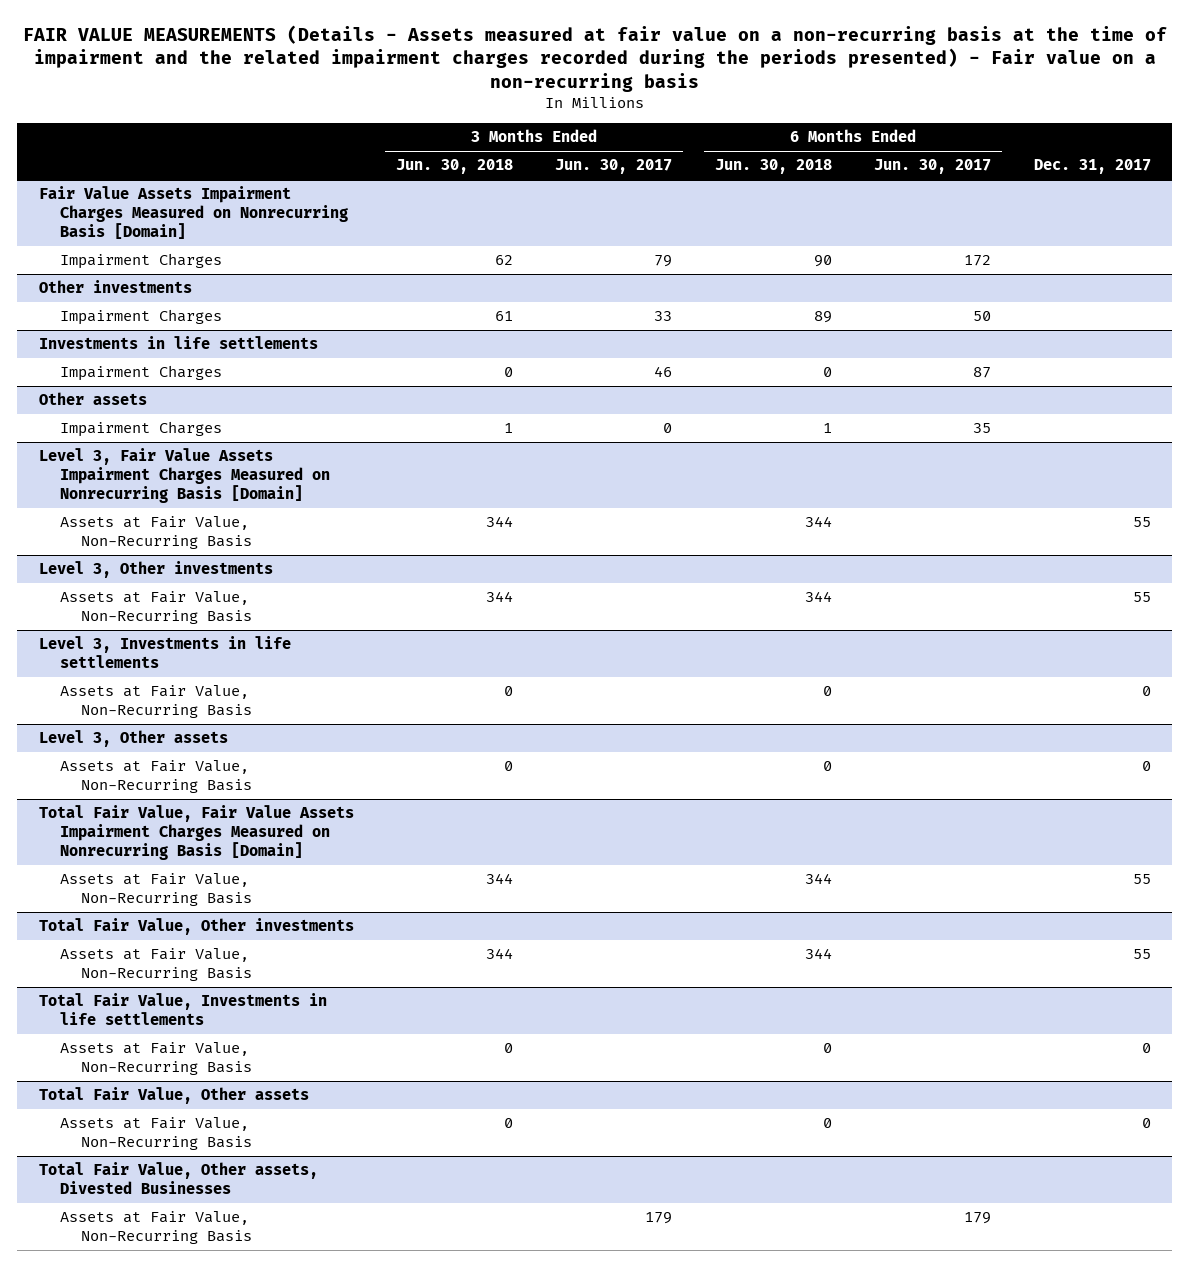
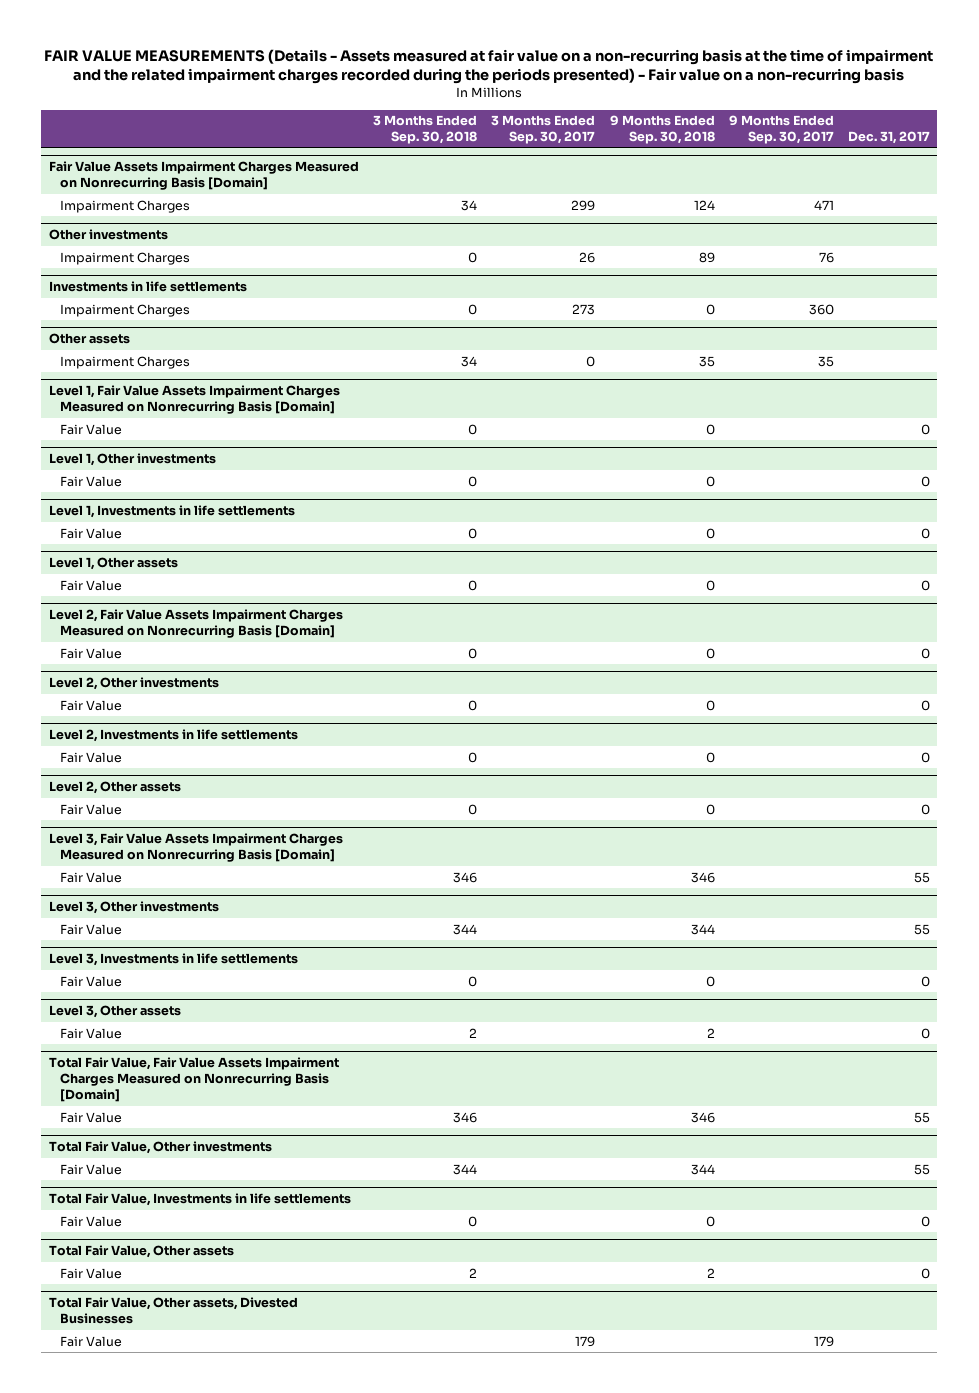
- | 3 Months Ended Jun. 30, 2018 | 3 Months Ended Jun. 30, 2017 | 6 Months Ended Jun. 30, 2018 | 6 Months Ended Jun. 30, 2017 | Dec. 31, 2017
+ | 3 Months Ended Sep. 30, 2018 | 3 Months Ended Sep. 30, 2017 | 9 Months Ended Sep. 30, 2018 | 9 Months Ended Sep. 30, 2017 | Dec. 31, 2017
+ Level 1, Fair Value Assets Impairment Charges Measured on Nonrecurring Basis [Domain]
+ Fair Value | 0 | | 0 | | 0
+ Level 1, Other investments
+ Fair Value | 0 | | 0 | | 0
+ Level 1, Investments in life settlements
+ Fair Value | 0 | | 0 | | 0
+ Level 1, Other assets
+ Fair Value | 0 | | 0 | | 0
+ Level 2, Fair Value Assets Impairment Charges Measured on Nonrecurring Basis [Domain]
+ Fair Value | 0 | | 0 | | 0
+ Level 2, Other investments
+ Fair Value | 0 | | 0 | | 0
+ Level 2, Investments in life settlements
+ Fair Value | 0 | | 0 | | 0
+ Level 2, Other assets
+ Fair Value | 0 | | 0 | | 0
@ Level 3, Fair Value Assets Impairment Charges Measured on Nonrecurring Basis [Domain]
- Assets at Fair Value, Non-Recurring Basis | 344 | | 344 | | 55
+ Fair Value | 346 | | 346 | | 55
@ Level 3, Other investments
- Assets at Fair Value, Non-Recurring Basis | 344 | | 344 | | 55
+ Fair Value | 344 | | 344 | | 55
@ Level 3, Investments in life settlements
- Assets at Fair Value, Non-Recurring Basis | 0 | | 0 | | 0
+ Fair Value | 0 | | 0 | | 0
@ Level 3, Other assets
- Assets at Fair Value, Non-Recurring Basis | 0 | | 0 | | 0
+ Fair Value | 2 | | 2 | | 0
@ Total Fair Value, Fair Value Assets Impairment Charges Measured on Nonrecurring Basis [Domain]
- Assets at Fair Value, Non-Recurring Basis | 344 | | 344 | | 55
+ Fair Value | 346 | | 346 | | 55
@ Total Fair Value, Other investments
- Assets at Fair Value, Non-Recurring Basis | 344 | | 344 | | 55
+ Fair Value | 344 | | 344 | | 55
@ Total Fair Value, Investments in life settlements
- Assets at Fair Value, Non-Recurring Basis | 0 | | 0 | | 0
+ Fair Value | 0 | | 0 | | 0
@ Total Fair Value, Other assets
- Assets at Fair Value, Non-Recurring Basis | 0 | | 0 | | 0
+ Fair Value | 2 | | 2 | | 0
@ Total Fair Value, Other assets, Divested Businesses
- Assets at Fair Value, Non-Recurring Basis | | 179 | | 179 |
+ Fair Value | | 179 | | 179 |

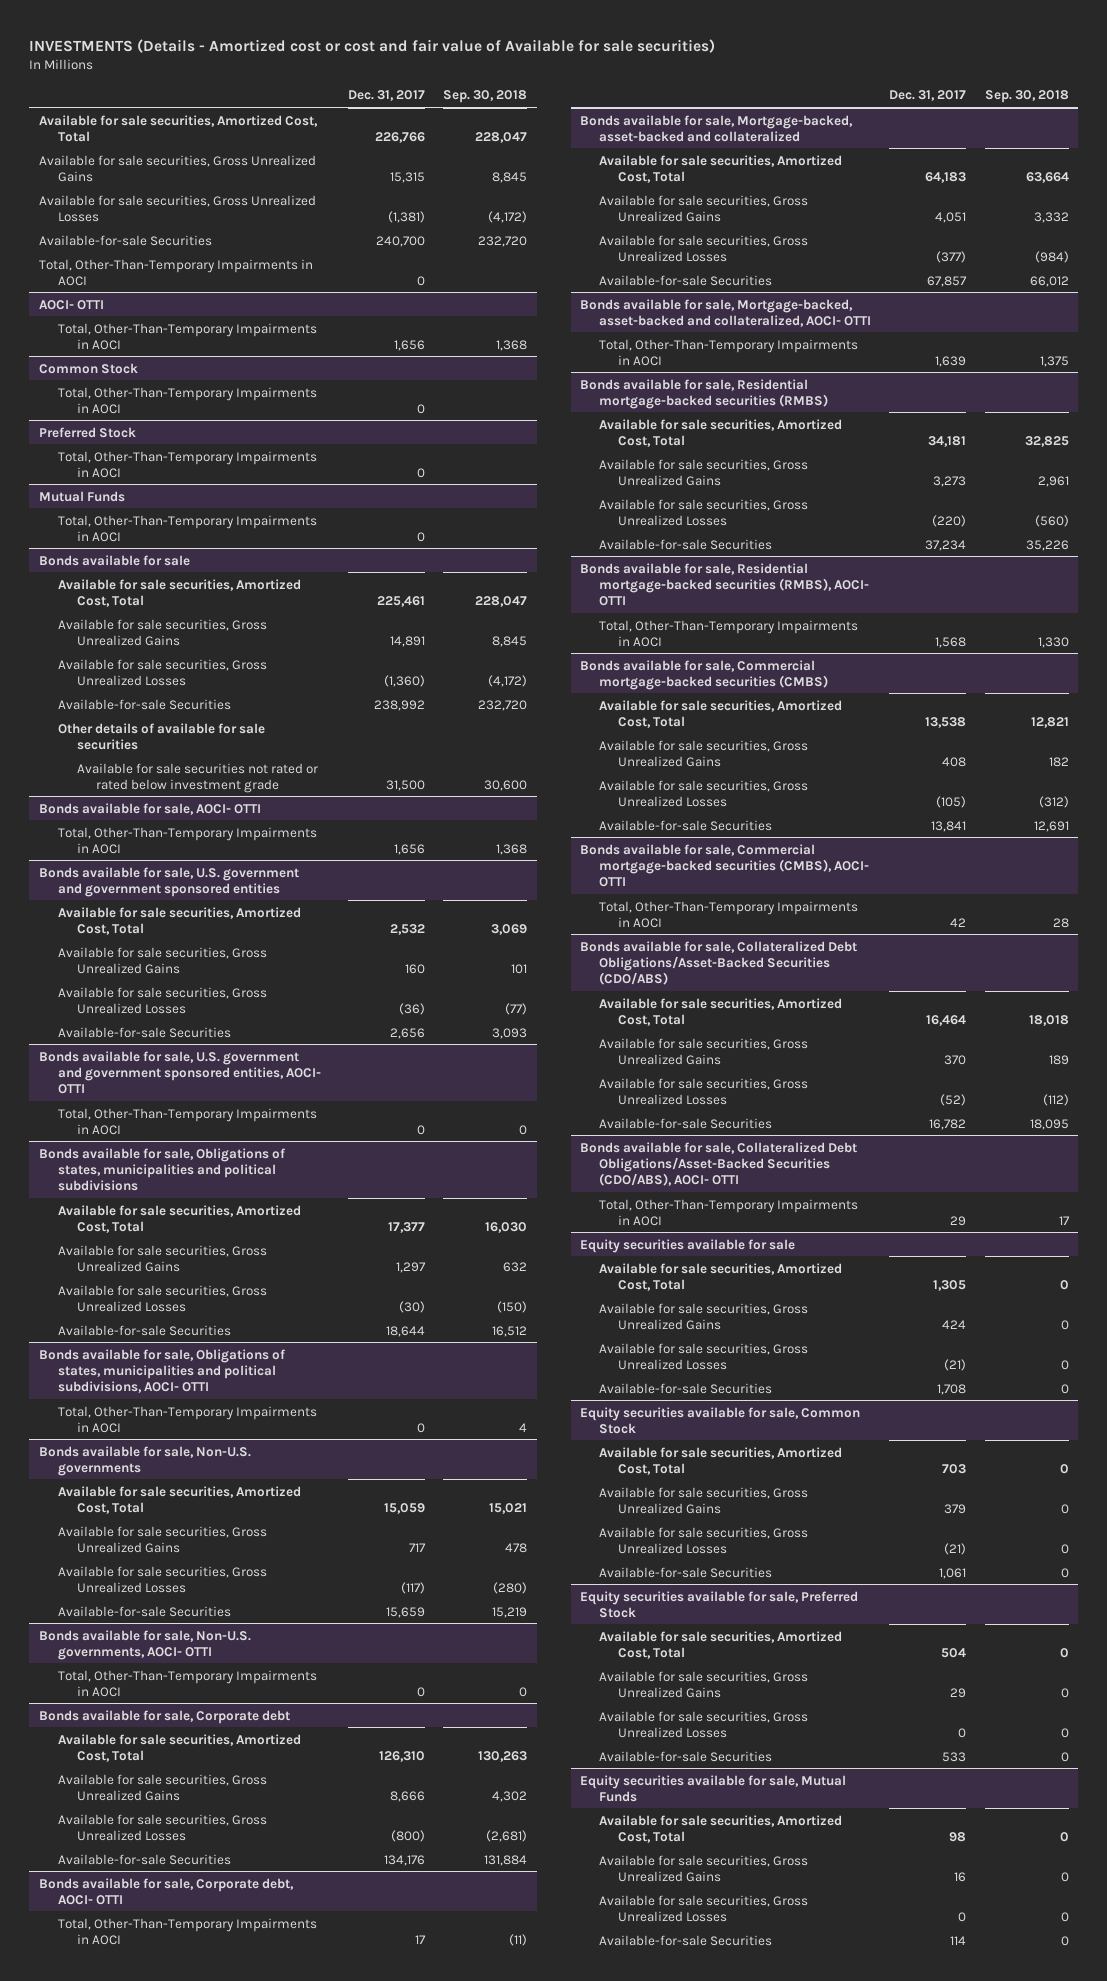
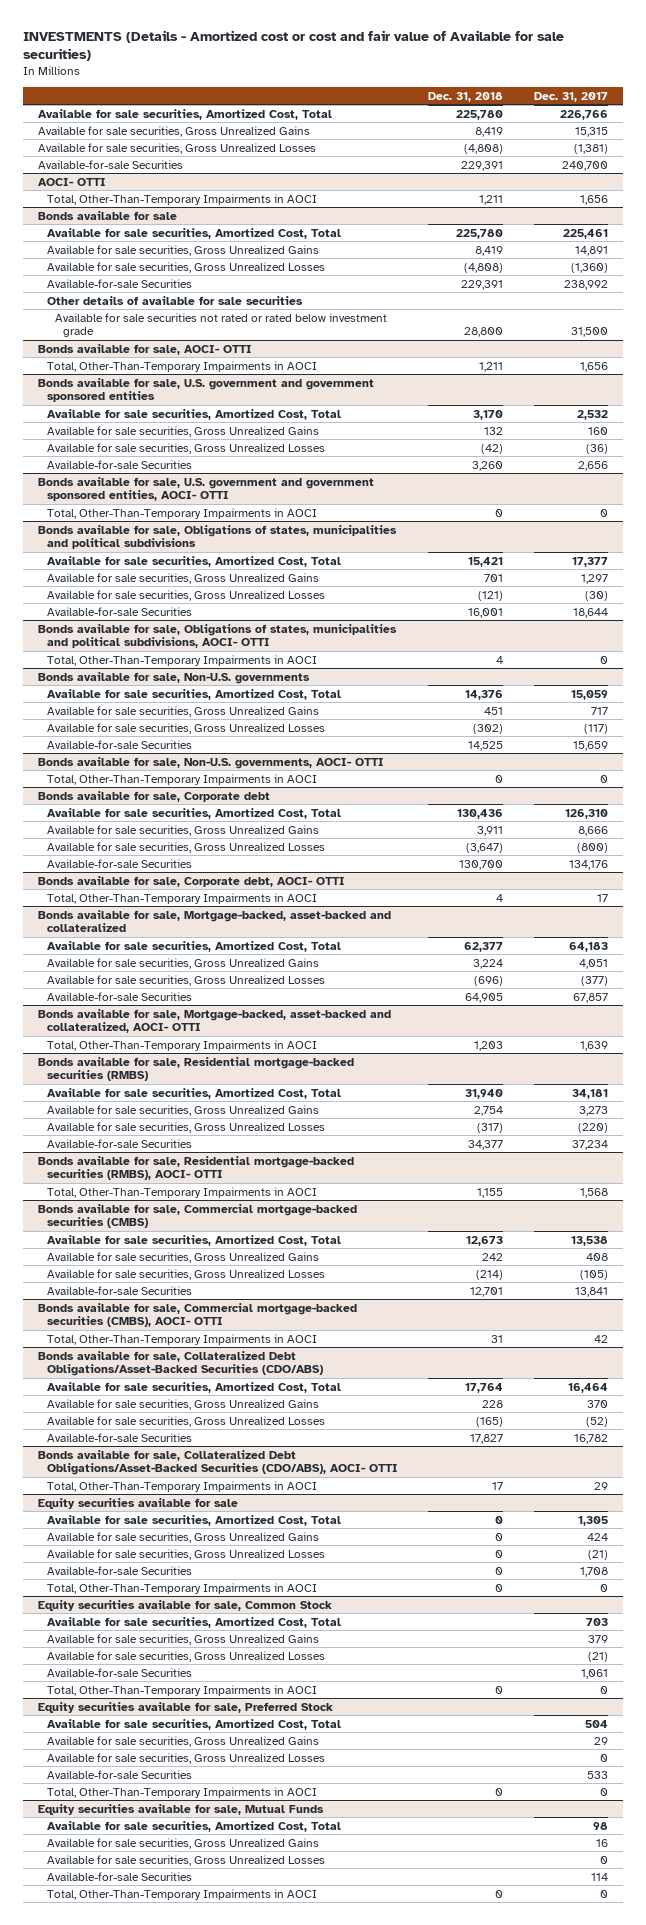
- | Dec. 31, 2017 | Sep. 30, 2018
+ | Dec. 31, 2018 | Dec. 31, 2017
- Total, Other-Than-Temporary Impairments in AOCI | 0 |
- Common Stock
- Total, Other-Than-Temporary Impairments in AOCI | 0 |
- Preferred Stock
- Total, Other-Than-Temporary Impairments in AOCI | 0 |
- Mutual Funds
- Total, Other-Than-Temporary Impairments in AOCI | 0 |
@ Equity securities available for sale
+ Total, Other-Than-Temporary Impairments in AOCI | 0 | 0
@ Equity securities available for sale, Common Stock
+ Total, Other-Than-Temporary Impairments in AOCI | 0 | 0
@ Equity securities available for sale, Preferred Stock
+ Total, Other-Than-Temporary Impairments in AOCI | 0 | 0
@ Equity securities available for sale, Mutual Funds
+ Total, Other-Than-Temporary Impairments in AOCI | 0 | 0

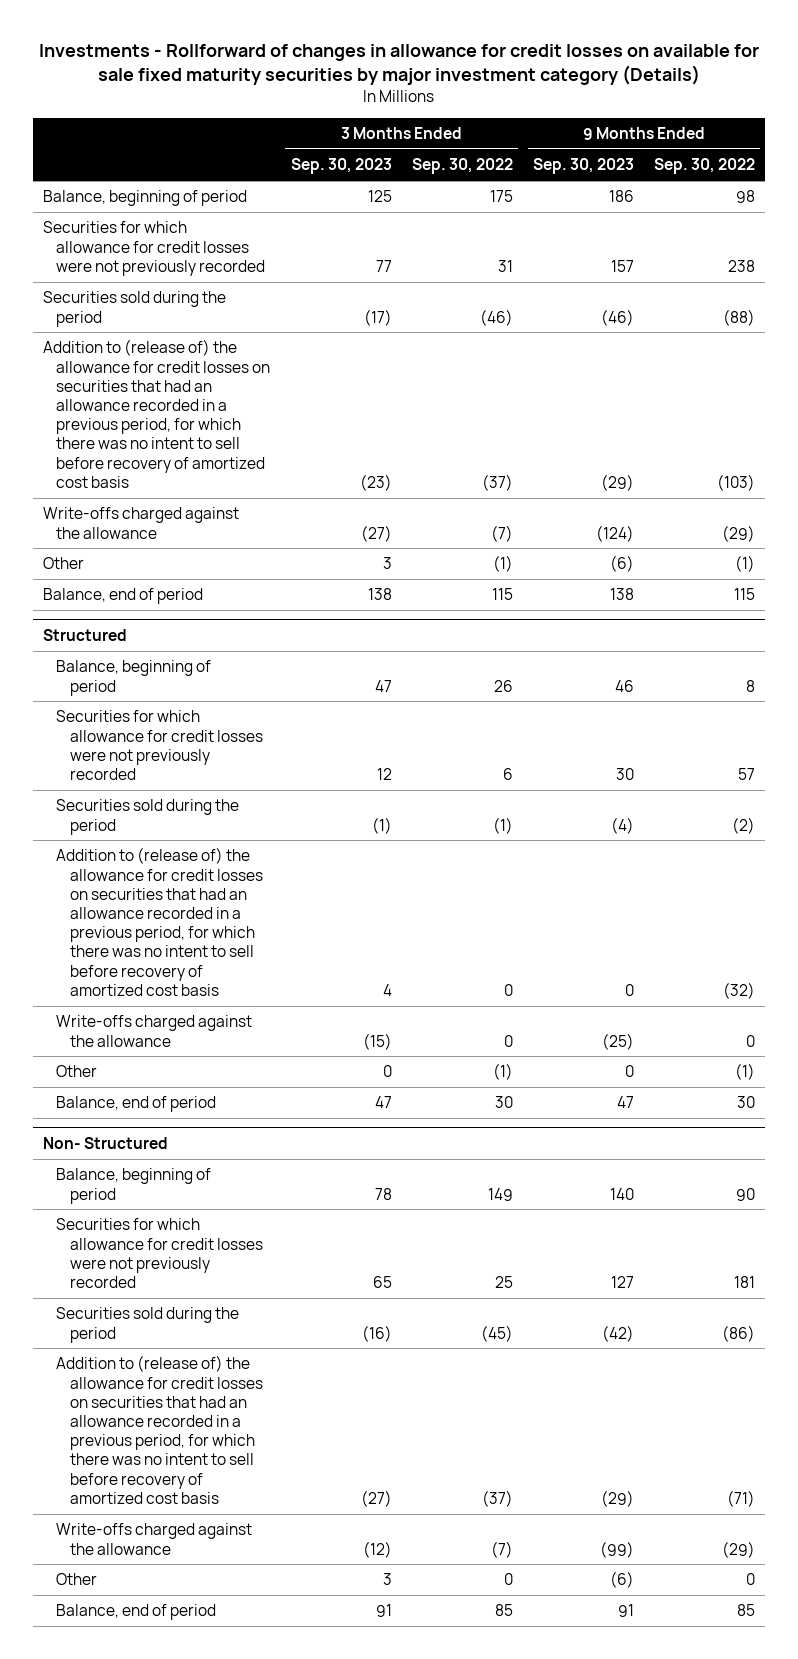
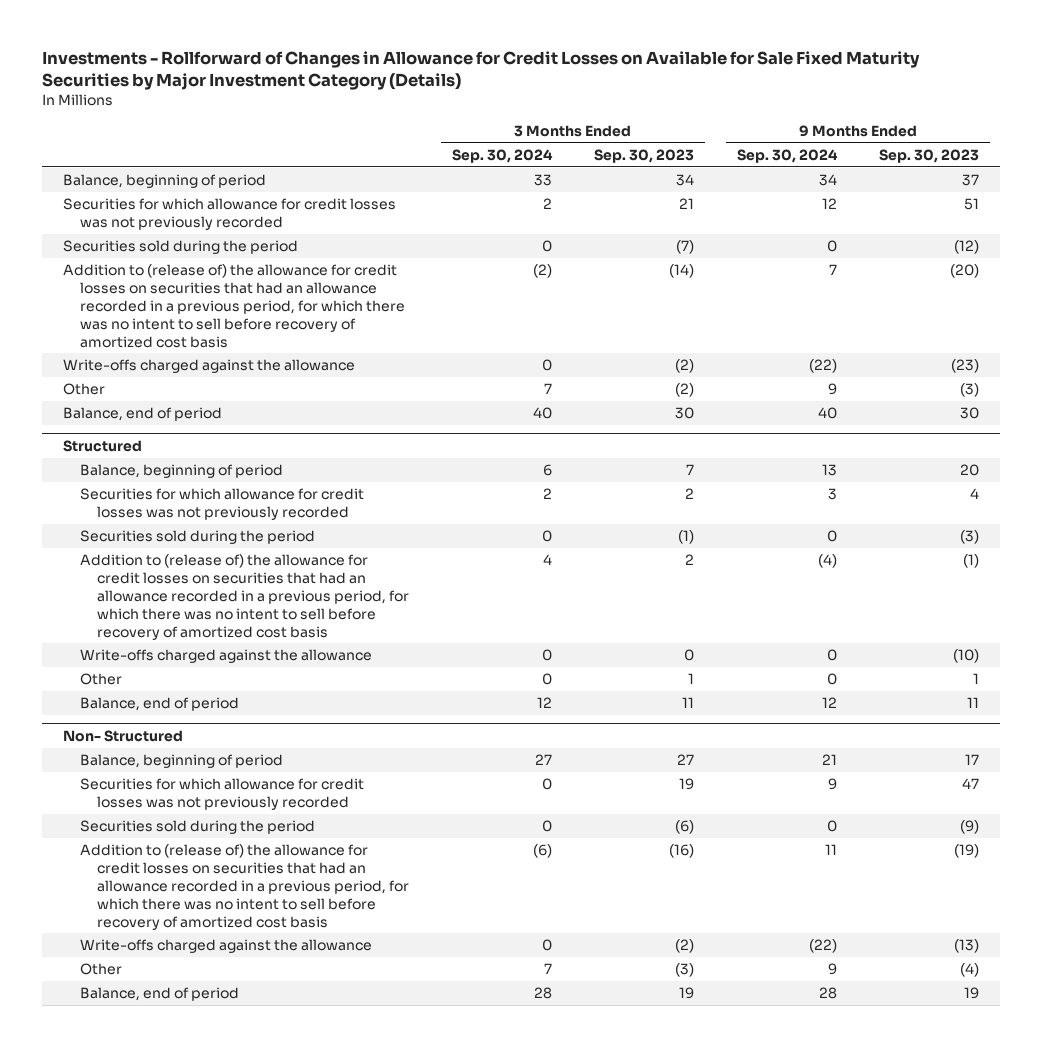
- Investments - Rollforward of changes in allowance for credit losses on available for sale fixed maturity securities by major investment category (Details)
+ Investments - Rollforward of Changes in Allowance for Credit Losses on Available for Sale Fixed Maturity Securities by Major Investment Category (Details)
- | 3 Months Ended Sep. 30, 2023 | 3 Months Ended Sep. 30, 2022 | 9 Months Ended Sep. 30, 2023 | 9 Months Ended Sep. 30, 2022
+ | 3 Months Ended Sep. 30, 2024 | 3 Months Ended Sep. 30, 2023 | 9 Months Ended Sep. 30, 2024 | 9 Months Ended Sep. 30, 2023
- Balance, beginning of period | 125 | 175 | 186 | 98
- Securities for which allowance for credit losses were not previously recorded | 77 | 31 | 157 | 238
- Securities sold during the period | (17) | (46) | (46) | (88)
- Addition to (release of) the allowance for credit losses on securities that had an allowance recorded in a previous period, for which there was no intent to sell before recovery of amortized cost basis | (23) | (37) | (29) | (103)
- Write-offs charged against the allowance | (27) | (7) | (124) | (29)
- Other | 3 | (1) | (6) | (1)
- Balance, end of period | 138 | 115 | 138 | 115
+ Balance, beginning of period | 33 | 34 | 34 | 37
+ Securities for which allowance for credit losses was not previously recorded | 2 | 21 | 12 | 51
+ Securities sold during the period | 0 | (7) | 0 | (12)
+ Addition to (release of) the allowance for credit losses on securities that had an allowance recorded in a previous period, for which there was no intent to sell before recovery of amortized cost basis | (2) | (14) | 7 | (20)
+ Write-offs charged against the allowance | 0 | (2) | (22) | (23)
+ Other | 7 | (2) | 9 | (3)
+ Balance, end of period | 40 | 30 | 40 | 30
@ Structured
- Balance, beginning of period | 47 | 26 | 46 | 8
- Securities for which allowance for credit losses were not previously recorded | 12 | 6 | 30 | 57
- Securities sold during the period | (1) | (1) | (4) | (2)
- Addition to (release of) the allowance for credit losses on securities that had an allowance recorded in a previous period, for which there was no intent to sell before recovery of amortized cost basis | 4 | 0 | 0 | (32)
- Write-offs charged against the allowance | (15) | 0 | (25) | 0
- Other | 0 | (1) | 0 | (1)
- Balance, end of period | 47 | 30 | 47 | 30
+ Balance, beginning of period | 6 | 7 | 13 | 20
+ Securities for which allowance for credit losses was not previously recorded | 2 | 2 | 3 | 4
+ Securities sold during the period | 0 | (1) | 0 | (3)
+ Addition to (release of) the allowance for credit losses on securities that had an allowance recorded in a previous period, for which there was no intent to sell before recovery of amortized cost basis | 4 | 2 | (4) | (1)
+ Write-offs charged against the allowance | 0 | 0 | 0 | (10)
+ Other | 0 | 1 | 0 | 1
+ Balance, end of period | 12 | 11 | 12 | 11
@ Non- Structured
- Balance, beginning of period | 78 | 149 | 140 | 90
- Securities for which allowance for credit losses were not previously recorded | 65 | 25 | 127 | 181
- Securities sold during the period | (16) | (45) | (42) | (86)
- Addition to (release of) the allowance for credit losses on securities that had an allowance recorded in a previous period, for which there was no intent to sell before recovery of amortized cost basis | (27) | (37) | (29) | (71)
- Write-offs charged against the allowance | (12) | (7) | (99) | (29)
- Other | 3 | 0 | (6) | 0
- Balance, end of period | 91 | 85 | 91 | 85
+ Balance, beginning of period | 27 | 27 | 21 | 17
+ Securities for which allowance for credit losses was not previously recorded | 0 | 19 | 9 | 47
+ Securities sold during the period | 0 | (6) | 0 | (9)
+ Addition to (release of) the allowance for credit losses on securities that had an allowance recorded in a previous period, for which there was no intent to sell before recovery of amortized cost basis | (6) | (16) | 11 | (19)
+ Write-offs charged against the allowance | 0 | (2) | (22) | (13)
+ Other | 7 | (3) | 9 | (4)
+ Balance, end of period | 28 | 19 | 28 | 19

